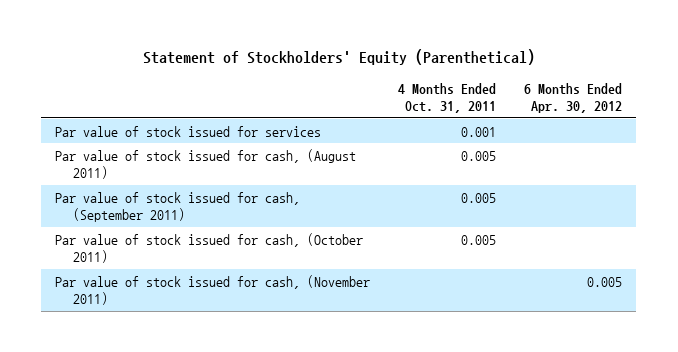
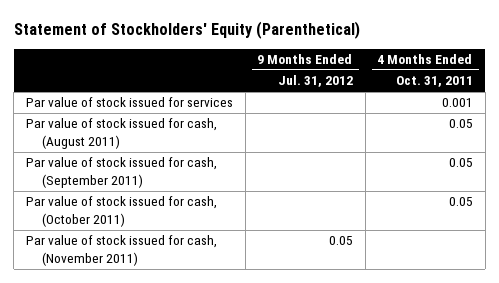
- | 4 Months Ended Oct. 31, 2011 | 6 Months Ended Apr. 30, 2012
+ | 9 Months Ended Jul. 31, 2012 | 4 Months Ended Oct. 31, 2011
- Par value of stock issued for cash, (August 2011) | 0.005 |
- Par value of stock issued for cash, (September 2011) | 0.005 |
- Par value of stock issued for cash, (October 2011) | 0.005 |
+ Par value of stock issued for cash, (August 2011) | | 0.05
+ Par value of stock issued for cash, (September 2011) | | 0.05
+ Par value of stock issued for cash, (October 2011) | | 0.05

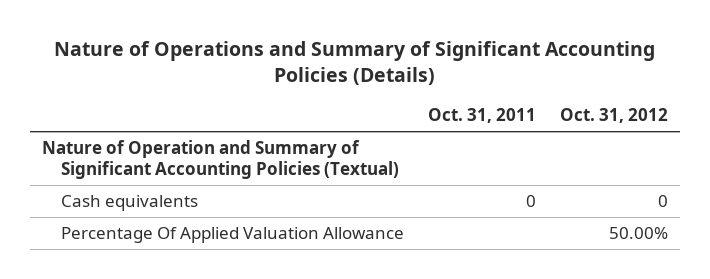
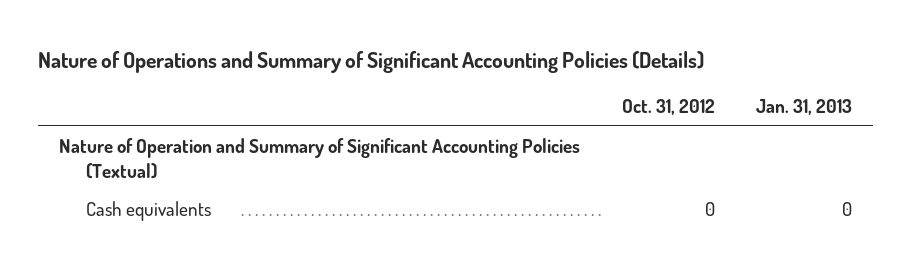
- | Oct. 31, 2011 | Oct. 31, 2012
+ | Oct. 31, 2012 | Jan. 31, 2013
- Percentage Of Applied Valuation Allowance | | 50.00%

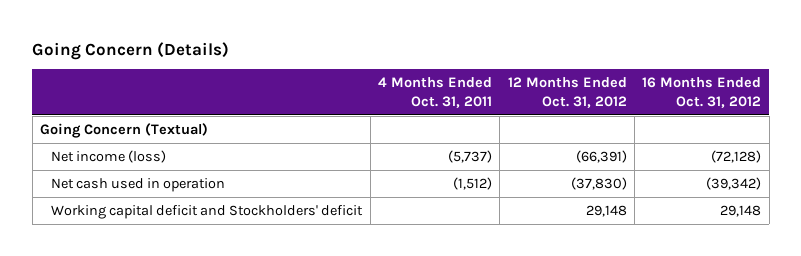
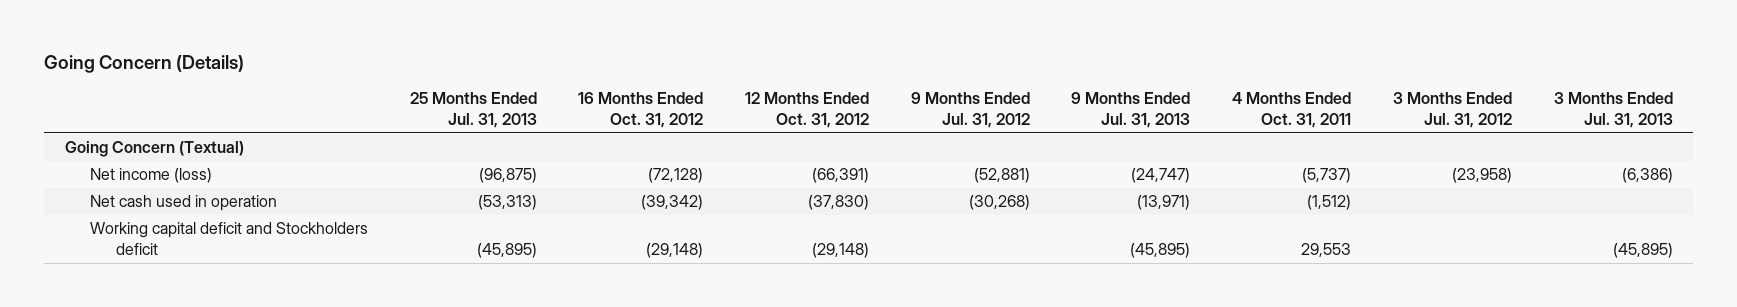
- | 4 Months Ended Oct. 31, 2011 | 12 Months Ended Oct. 31, 2012 | 16 Months Ended Oct. 31, 2012
+ | 25 Months Ended Jul. 31, 2013 | 16 Months Ended Oct. 31, 2012 | 12 Months Ended Oct. 31, 2012 | 9 Months Ended Jul. 31, 2012 | 9 Months Ended Jul. 31, 2013 | 4 Months Ended Oct. 31, 2011 | 3 Months Ended Jul. 31, 2012 | 3 Months Ended Jul. 31, 2013
- Working capital deficit and Stockholders' deficit | | 29,148 | 29,148
+ Working capital deficit and Stockholders deficit | (45,895) | (29,148) | (29,148) | | (45,895) | 29,553 | | (45,895)

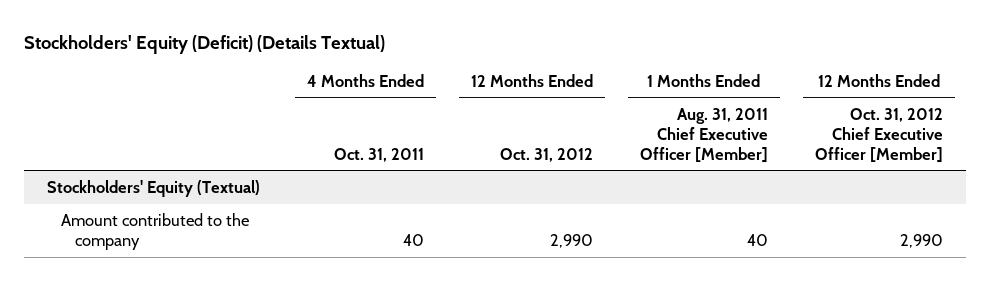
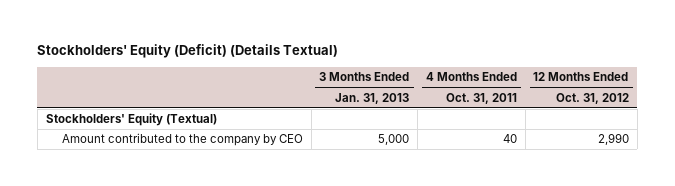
- | 4 Months Ended Oct. 31, 2011 | 12 Months Ended Oct. 31, 2012 | 1 Months Ended Aug. 31, 2011 Chief Executive Officer [Member] | 12 Months Ended Oct. 31, 2012 Chief Executive Officer [Member]
+ | 3 Months Ended Jan. 31, 2013 | 4 Months Ended Oct. 31, 2011 | 12 Months Ended Oct. 31, 2012
- Amount contributed to the company | 40 | 2,990 | 40 | 2,990
+ Amount contributed to the company by CEO | 5,000 | 40 | 2,990

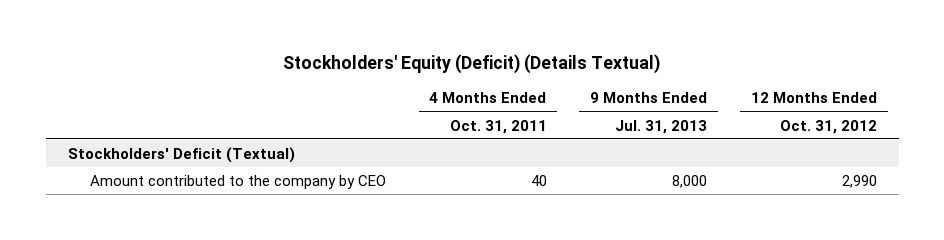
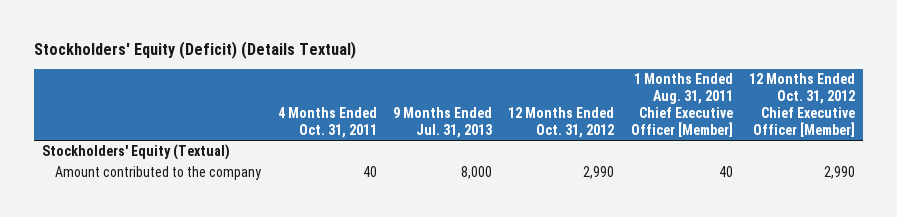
- | 4 Months Ended Oct. 31, 2011 | 9 Months Ended Jul. 31, 2013 | 12 Months Ended Oct. 31, 2012
+ | 4 Months Ended Oct. 31, 2011 | 9 Months Ended Jul. 31, 2013 | 12 Months Ended Oct. 31, 2012 | 1 Months Ended Aug. 31, 2011 Chief Executive Officer [Member] | 12 Months Ended Oct. 31, 2012 Chief Executive Officer [Member]
- Stockholders' Deficit (Textual)
- Amount contributed to the company by CEO | 40 | 8,000 | 2,990
+ Stockholders' Equity (Textual)
+ Amount contributed to the company | 40 | 8,000 | 2,990 | 40 | 2,990

